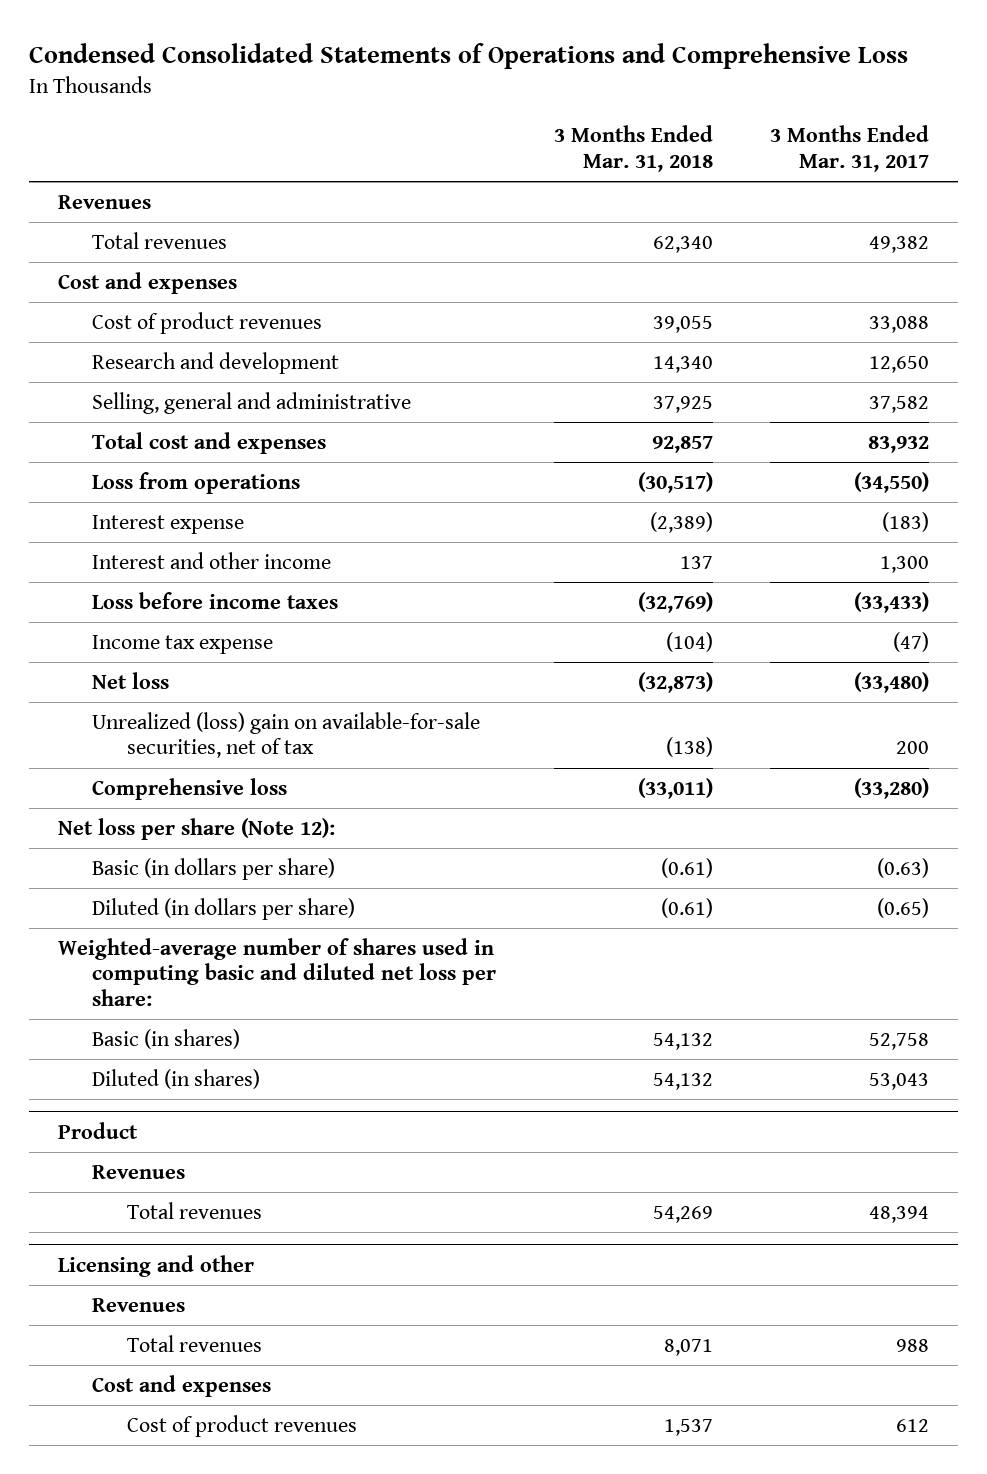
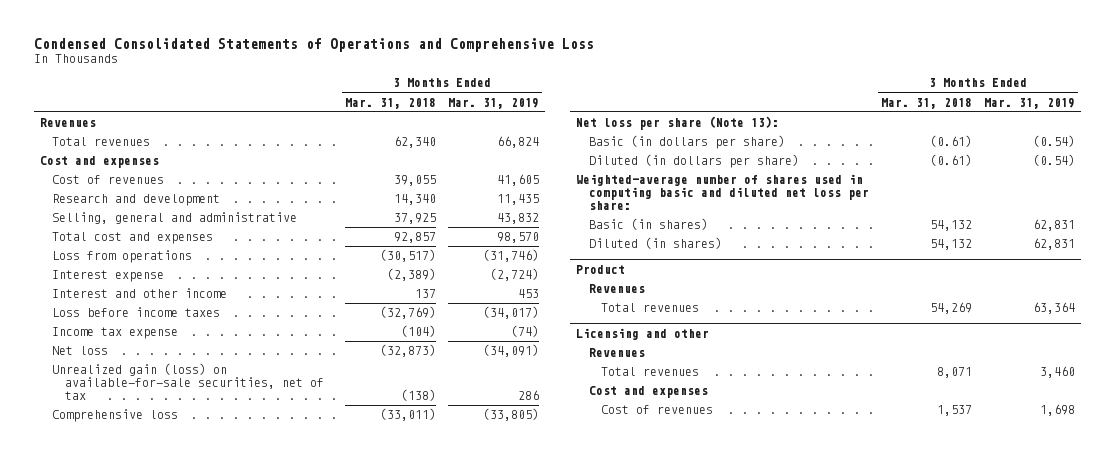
- | 3 Months Ended Mar. 31, 2018 | 3 Months Ended Mar. 31, 2017
+ | 3 Months Ended Mar. 31, 2018 | 3 Months Ended Mar. 31, 2019
- Cost of product revenues | 39,055 | 33,088
+ Cost of revenues | 39,055 | 41,605
- Unrealized (loss) gain on available-for-sale securities, net of tax | (138) | 200
+ Unrealized gain (loss) on available-for-sale securities, net of tax | (138) | 286
- Net loss per share (Note 12):
+ Net loss per share (Note 13):
@ Licensing and other
- Cost of product revenues | 1,537 | 612
+ Cost of revenues | 1,537 | 1,698

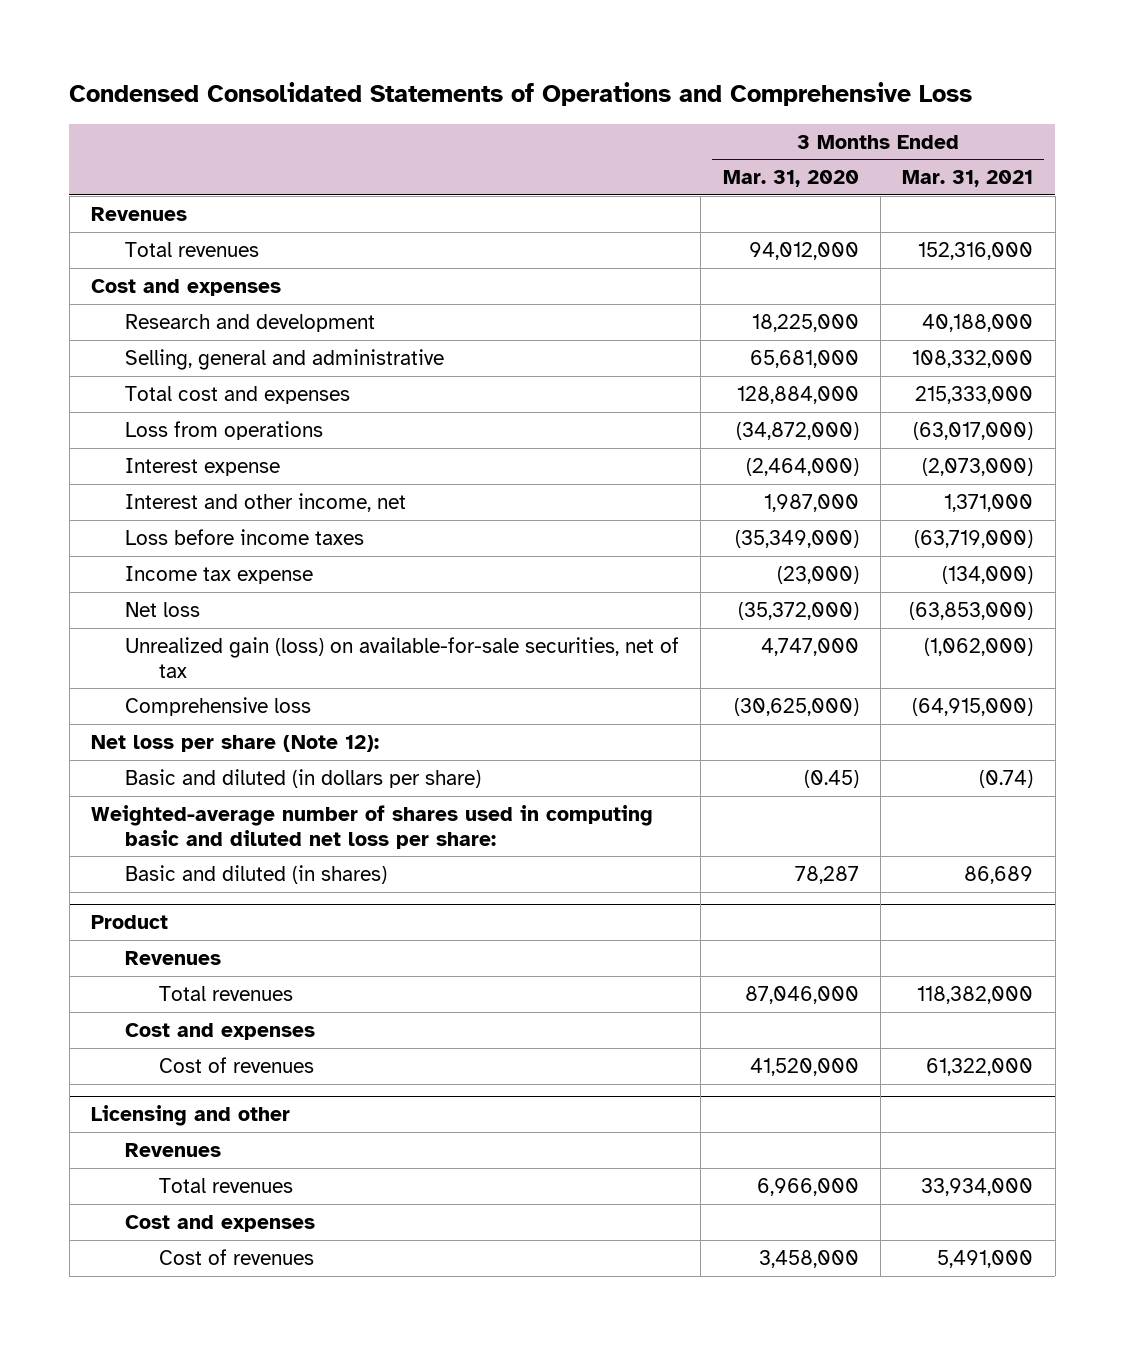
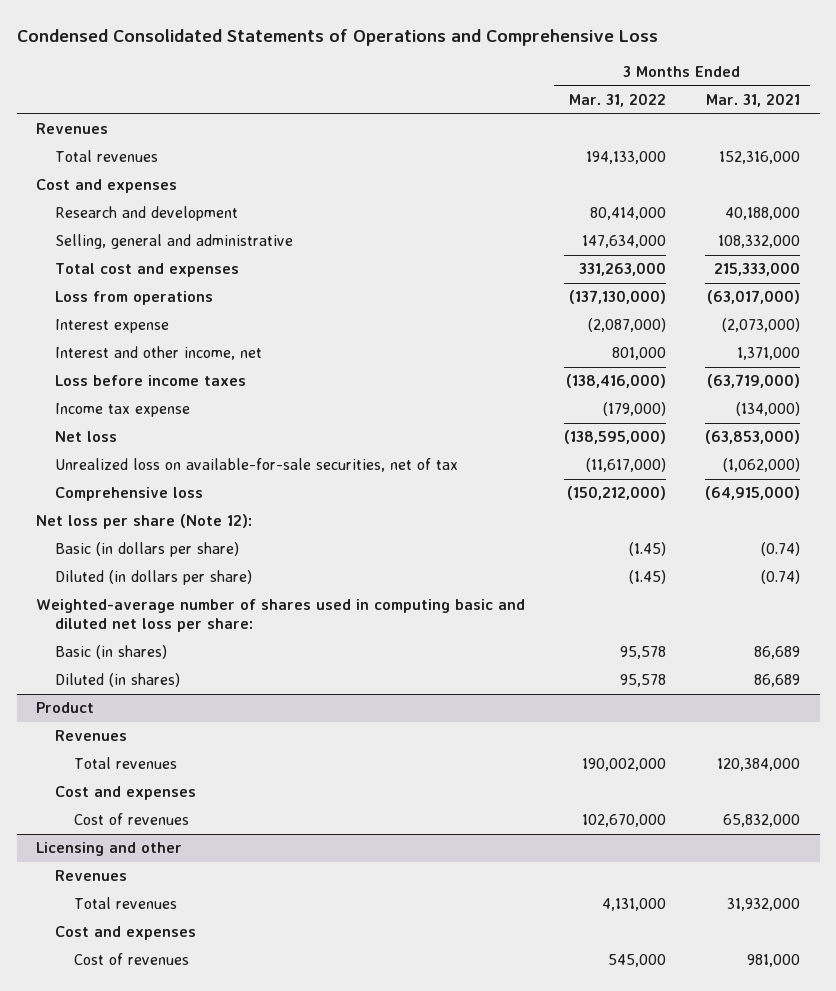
- | 3 Months Ended Mar. 31, 2020 | 3 Months Ended Mar. 31, 2021
+ | 3 Months Ended Mar. 31, 2022 | 3 Months Ended Mar. 31, 2021
- Unrealized gain (loss) on available-for-sale securities, net of tax | 4,747,000 | (1,062,000)
+ Unrealized loss on available-for-sale securities, net of tax | (11,617,000) | (1,062,000)
- Basic and diluted (in dollars per share) | (0.45) | (0.74)
+ Basic (in dollars per share) | (1.45) | (0.74)
+ Diluted (in dollars per share) | (1.45) | (0.74)
- Basic and diluted (in shares) | 78,287 | 86,689
+ Basic (in shares) | 95,578 | 86,689
+ Diluted (in shares) | 95,578 | 86,689
@ Product
- Total revenues | 87,046,000 | 118,382,000
+ Total revenues | 190,002,000 | 120,384,000
- Cost of revenues | 41,520,000 | 61,322,000
+ Cost of revenues | 102,670,000 | 65,832,000
@ Licensing and other
- Total revenues | 6,966,000 | 33,934,000
+ Total revenues | 4,131,000 | 31,932,000
- Cost of revenues | 3,458,000 | 5,491,000
+ Cost of revenues | 545,000 | 981,000

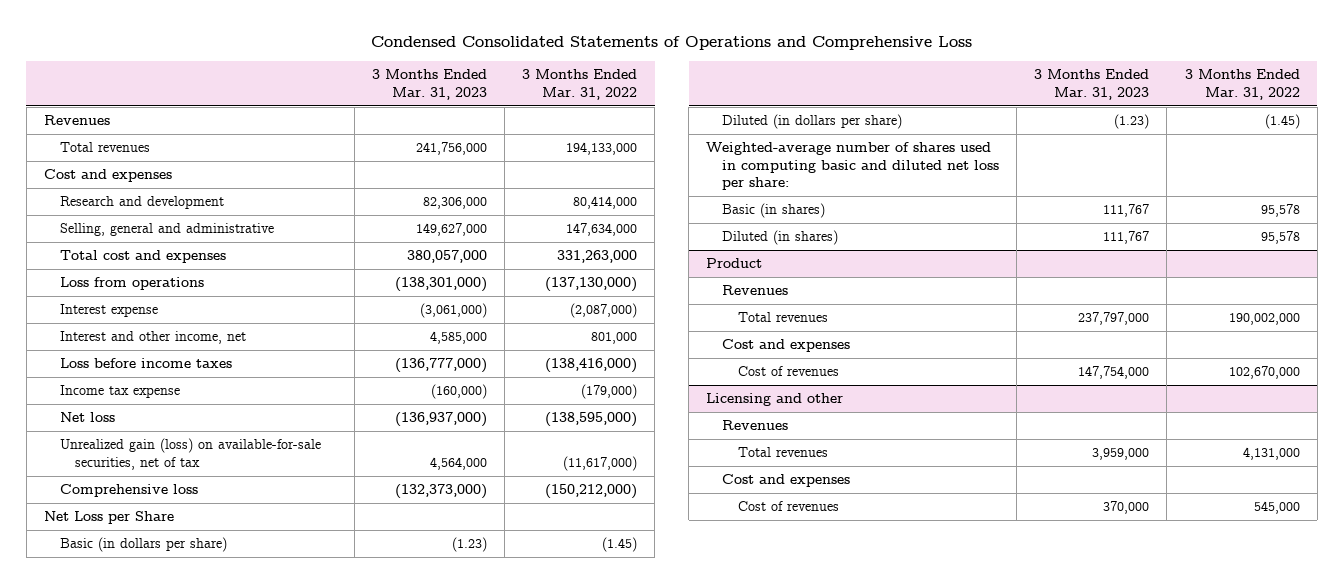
- | 3 Months Ended Mar. 31, 2022 | 3 Months Ended Mar. 31, 2021
+ | 3 Months Ended Mar. 31, 2023 | 3 Months Ended Mar. 31, 2022
- Unrealized loss on available-for-sale securities, net of tax | (11,617,000) | (1,062,000)
+ Unrealized gain (loss) on available-for-sale securities, net of tax | 4,564,000 | (11,617,000)
- Net loss per share (Note 12):
+ Net Loss per Share

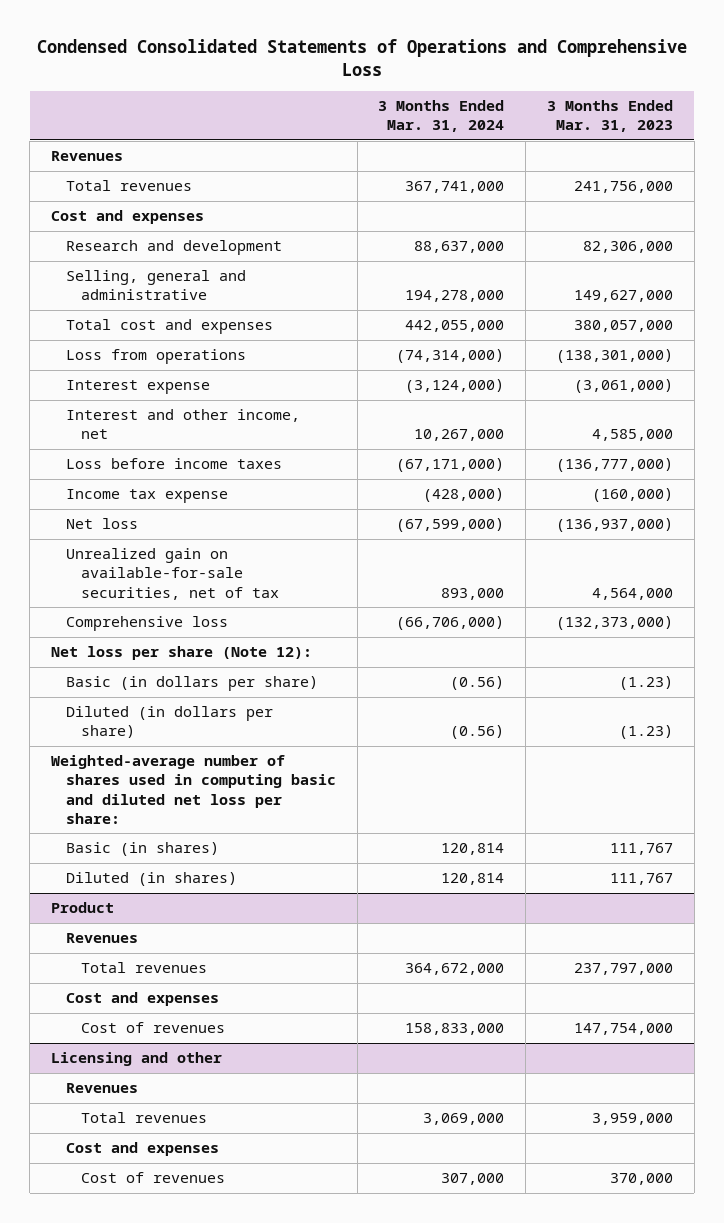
- | 3 Months Ended Mar. 31, 2023 | 3 Months Ended Mar. 31, 2022
+ | 3 Months Ended Mar. 31, 2024 | 3 Months Ended Mar. 31, 2023
- Unrealized gain (loss) on available-for-sale securities, net of tax | 4,564,000 | (11,617,000)
+ Unrealized gain on available-for-sale securities, net of tax | 893,000 | 4,564,000
- Net Loss per Share
+ Net loss per share (Note 12):

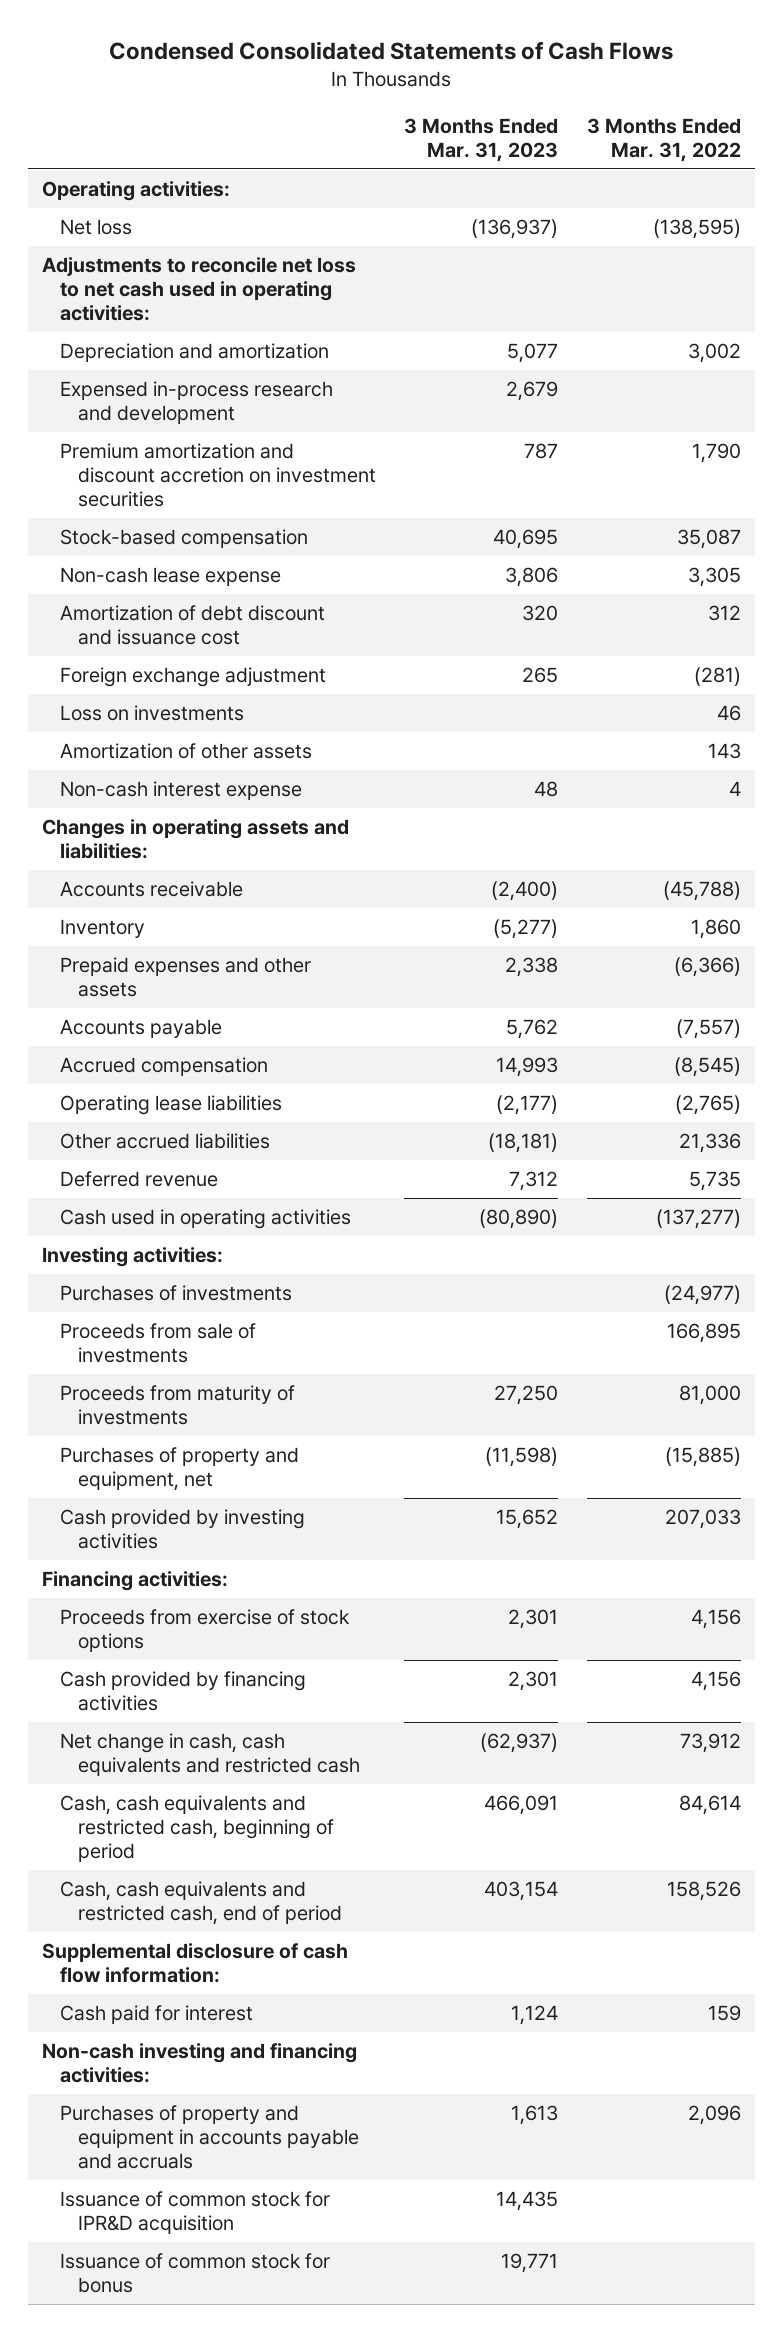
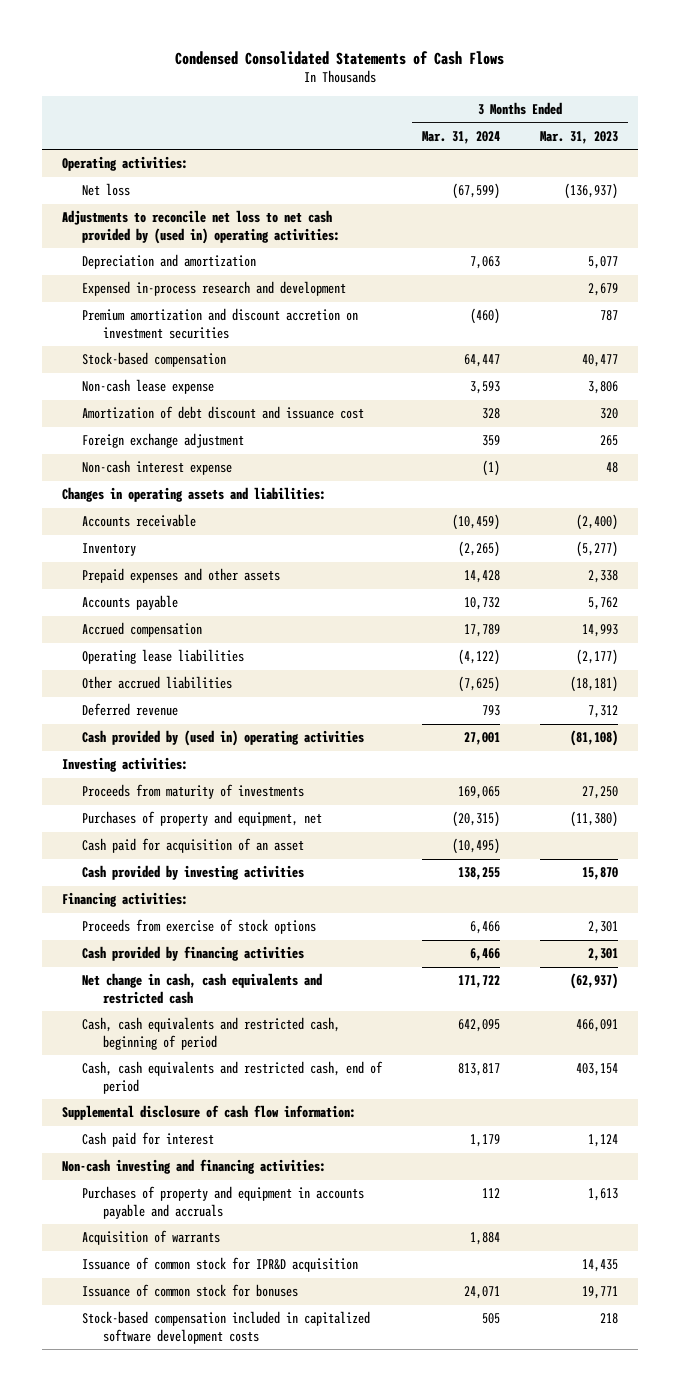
- | 3 Months Ended Mar. 31, 2023 | 3 Months Ended Mar. 31, 2022
+ | 3 Months Ended Mar. 31, 2024 | 3 Months Ended Mar. 31, 2023
- Adjustments to reconcile net loss to net cash used in operating activities:
+ Adjustments to reconcile net loss to net cash provided by (used in) operating activities:
- Stock-based compensation | 40,695 | 35,087
+ Stock-based compensation | 64,447 | 40,477
- Loss on investments | | 46
- Amortization of other assets | | 143
- Cash used in operating activities | (80,890) | (137,277)
+ Cash provided by (used in) operating activities | 27,001 | (81,108)
- Purchases of investments | | (24,977)
- Proceeds from sale of investments | | 166,895
- Purchases of property and equipment, net | (11,598) | (15,885)
- Cash provided by investing activities | 15,652 | 207,033
+ Purchases of property and equipment, net | (20,315) | (11,380)
+ Cash paid for acquisition of an asset | (10,495) |
+ Cash provided by investing activities | 138,255 | 15,870
+ Acquisition of warrants | 1,884 |
- Issuance of common stock for bonus | 19,771 |
+ Issuance of common stock for bonuses | 24,071 | 19,771
+ Stock-based compensation included in capitalized software development costs | 505 | 218

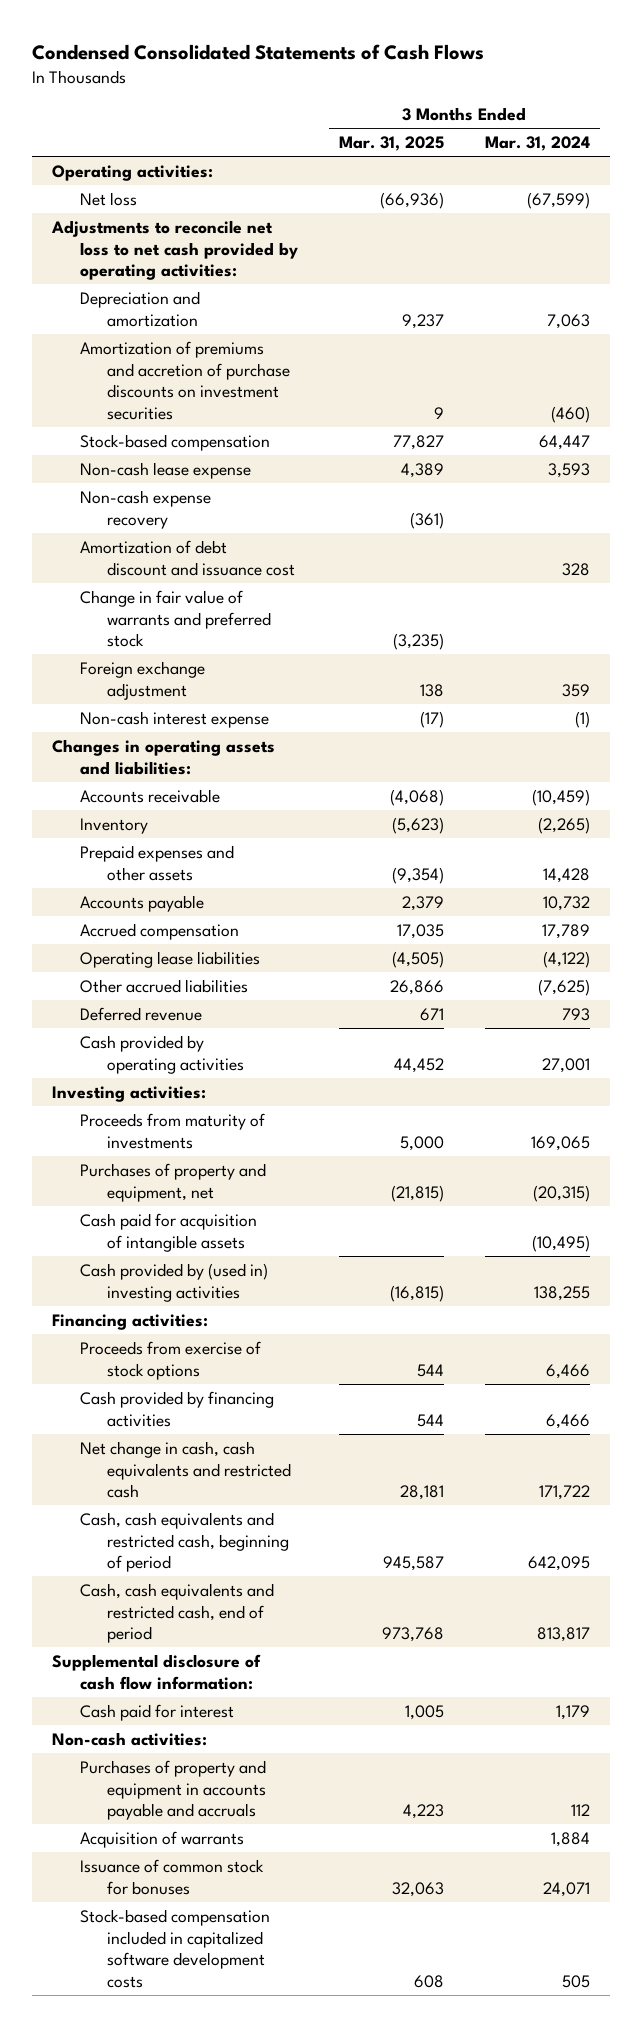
- | 3 Months Ended Mar. 31, 2024 | 3 Months Ended Mar. 31, 2023
+ | 3 Months Ended Mar. 31, 2025 | 3 Months Ended Mar. 31, 2024
- Adjustments to reconcile net loss to net cash provided by (used in) operating activities:
+ Adjustments to reconcile net loss to net cash provided by operating activities:
- Expensed in-process research and development | | 2,679
- Premium amortization and discount accretion on investment securities | (460) | 787
+ Amortization of premiums and accretion of purchase discounts on investment securities | 9 | (460)
+ Non-cash expense recovery | (361) |
+ Change in fair value of warrants and preferred stock | (3,235) |
- Cash provided by (used in) operating activities | 27,001 | (81,108)
+ Cash provided by operating activities | 44,452 | 27,001
- Cash paid for acquisition of an asset | (10,495) |
- Cash provided by investing activities | 138,255 | 15,870
+ Cash paid for acquisition of intangible assets | | (10,495)
+ Cash provided by (used in) investing activities | (16,815) | 138,255
- Non-cash investing and financing activities:
+ Non-cash activities:
- Issuance of common stock for IPR&D acquisition | | 14,435

